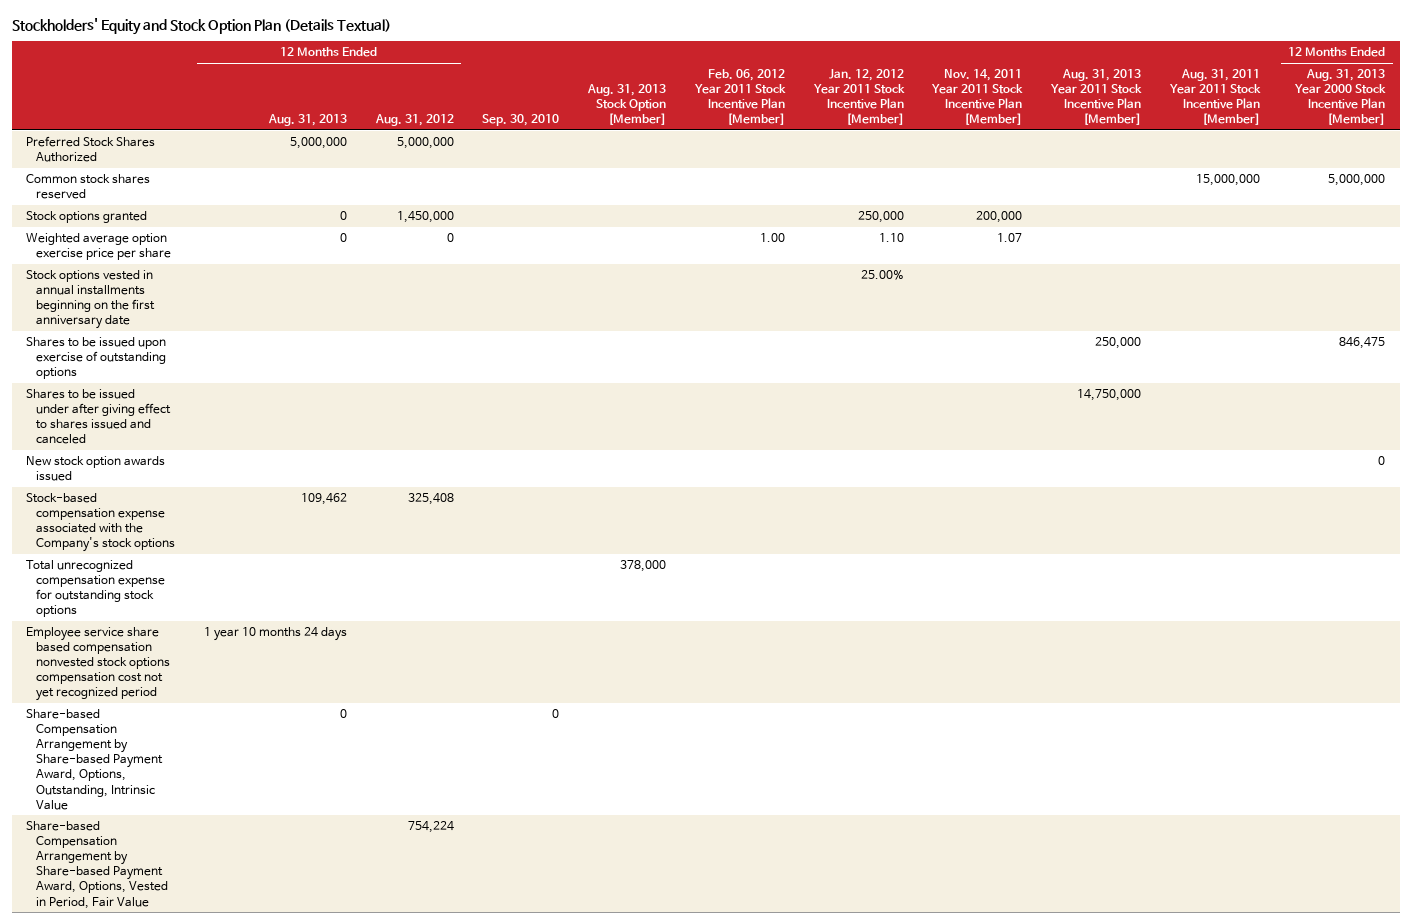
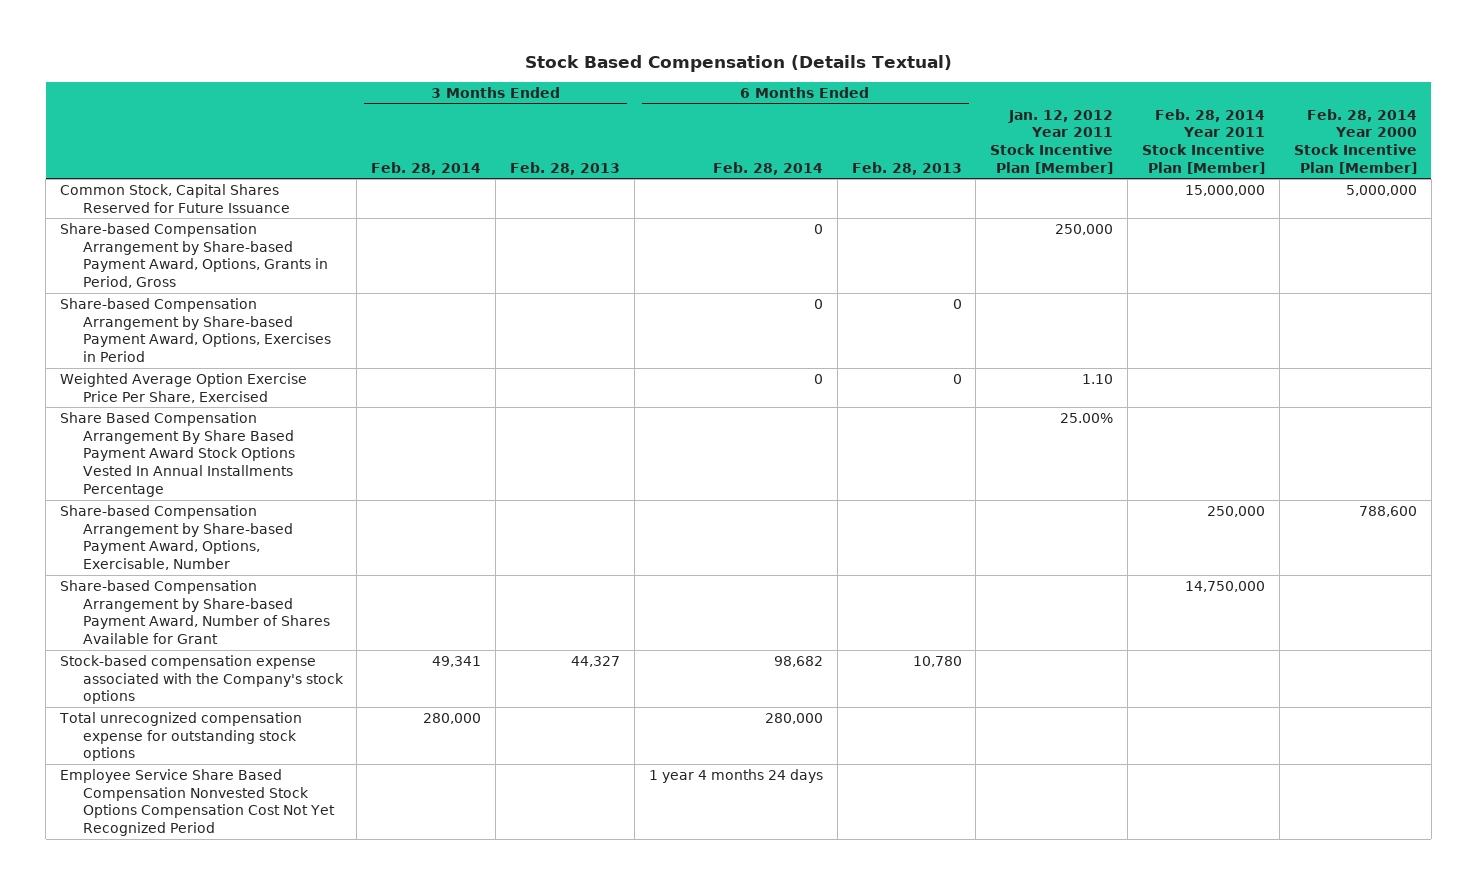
- Stockholders' Equity and Stock Option Plan (Details Textual)
+ Stock Based Compensation (Details Textual)
- | 12 Months Ended Aug. 31, 2013 | 12 Months Ended Aug. 31, 2012 | Sep. 30, 2010 | Aug. 31, 2013 Stock Option [Member] | Feb. 06, 2012 Year 2011 Stock Incentive Plan [Member] | Jan. 12, 2012 Year 2011 Stock Incentive Plan [Member] | Nov. 14, 2011 Year 2011 Stock Incentive Plan [Member] | Aug. 31, 2013 Year 2011 Stock Incentive Plan [Member] | Aug. 31, 2011 Year 2011 Stock Incentive Plan [Member] | 12 Months Ended Aug. 31, 2013 Year 2000 Stock Incentive Plan [Member]
+ | 3 Months Ended Feb. 28, 2014 | 3 Months Ended Feb. 28, 2013 | 6 Months Ended Feb. 28, 2014 | 6 Months Ended Feb. 28, 2013 | Jan. 12, 2012 Year 2011 Stock Incentive Plan [Member] | Feb. 28, 2014 Year 2011 Stock Incentive Plan [Member] | Feb. 28, 2014 Year 2000 Stock Incentive Plan [Member]
- Preferred Stock Shares Authorized | 5,000,000 | 5,000,000 | | | | | | | |
- Common stock shares reserved | | | | | | | | | 15,000,000 | 5,000,000
- Stock options granted | 0 | 1,450,000 | | | | 250,000 | 200,000 | | |
- Weighted average option exercise price per share | 0 | 0 | | | 1.00 | 1.10 | 1.07 | | |
- Stock options vested in annual installments beginning on the first anniversary date | | | | | | 25.00% | | | |
- Shares to be issued upon exercise of outstanding options | | | | | | | | 250,000 | | 846,475
- Shares to be issued under after giving effect to shares issued and canceled | | | | | | | | 14,750,000 | |
- New stock option awards issued | | | | | | | | | | 0
+ Common Stock, Capital Shares Reserved for Future Issuance | | | | | | 15,000,000 | 5,000,000
+ Share-based Compensation Arrangement by Share-based Payment Award, Options, Grants in Period, Gross | | | 0 | | 250,000 | |
+ Share-based Compensation Arrangement by Share-based Payment Award, Options, Exercises in Period | | | 0 | 0 | | |
+ Weighted Average Option Exercise Price Per Share, Exercised | | | 0 | 0 | 1.10 | |
+ Share Based Compensation Arrangement By Share Based Payment Award Stock Options Vested In Annual Installments Percentage | | | | | 25.00% | |
+ Share-based Compensation Arrangement by Share-based Payment Award, Options, Exercisable, Number | | | | | | 250,000 | 788,600
+ Share-based Compensation Arrangement by Share-based Payment Award, Number of Shares Available for Grant | | | | | | 14,750,000 |
- Employee service share based compensation nonvested stock options compensation cost not yet recognized period | 1 year 10 months 24 days | | | | | | | | |
- Share-based Compensation Arrangement by Share-based Payment Award, Options, Outstanding, Intrinsic Value | 0 | | 0 | | | | | | |
- Share-based Compensation Arrangement by Share-based Payment Award, Options, Vested in Period, Fair Value | | 754,224 | | | | | | | |
+ Employee Service Share Based Compensation Nonvested Stock Options Compensation Cost Not Yet Recognized Period | | | 1 year 4 months 24 days | | | |

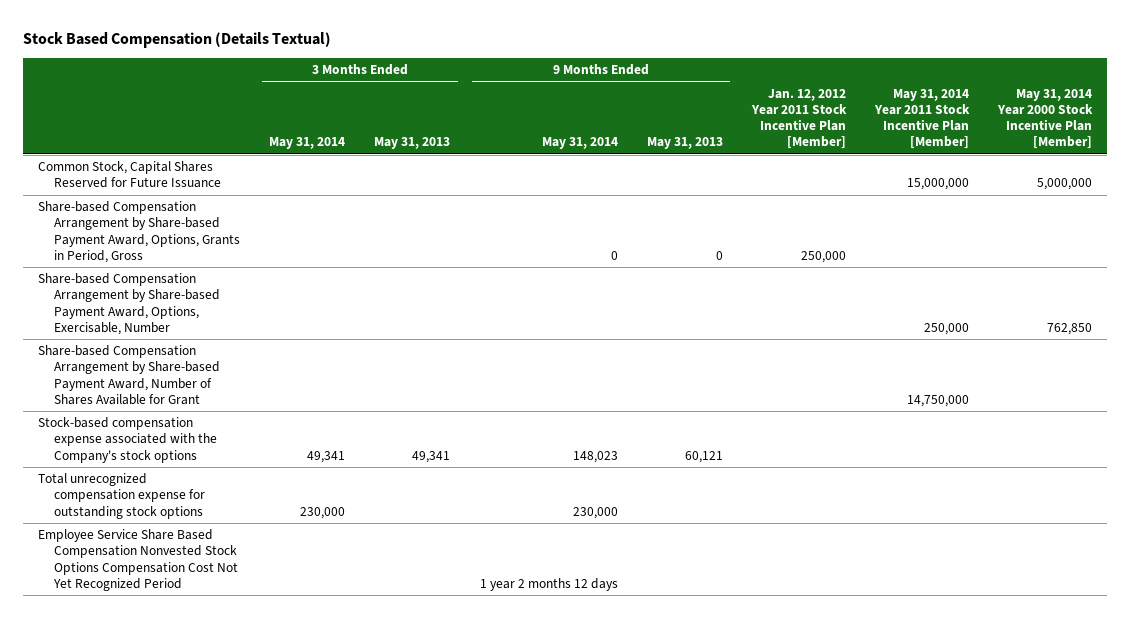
- | 3 Months Ended Feb. 28, 2014 | 3 Months Ended Feb. 28, 2013 | 6 Months Ended Feb. 28, 2014 | 6 Months Ended Feb. 28, 2013 | Jan. 12, 2012 Year 2011 Stock Incentive Plan [Member] | Feb. 28, 2014 Year 2011 Stock Incentive Plan [Member] | Feb. 28, 2014 Year 2000 Stock Incentive Plan [Member]
+ | 3 Months Ended May 31, 2014 | 3 Months Ended May 31, 2013 | 9 Months Ended May 31, 2014 | 9 Months Ended May 31, 2013 | Jan. 12, 2012 Year 2011 Stock Incentive Plan [Member] | May 31, 2014 Year 2011 Stock Incentive Plan [Member] | May 31, 2014 Year 2000 Stock Incentive Plan [Member]
- Share-based Compensation Arrangement by Share-based Payment Award, Options, Exercises in Period | | | 0 | 0 | | |
- Weighted Average Option Exercise Price Per Share, Exercised | | | 0 | 0 | 1.10 | |
- Share Based Compensation Arrangement By Share Based Payment Award Stock Options Vested In Annual Installments Percentage | | | | | 25.00% | |

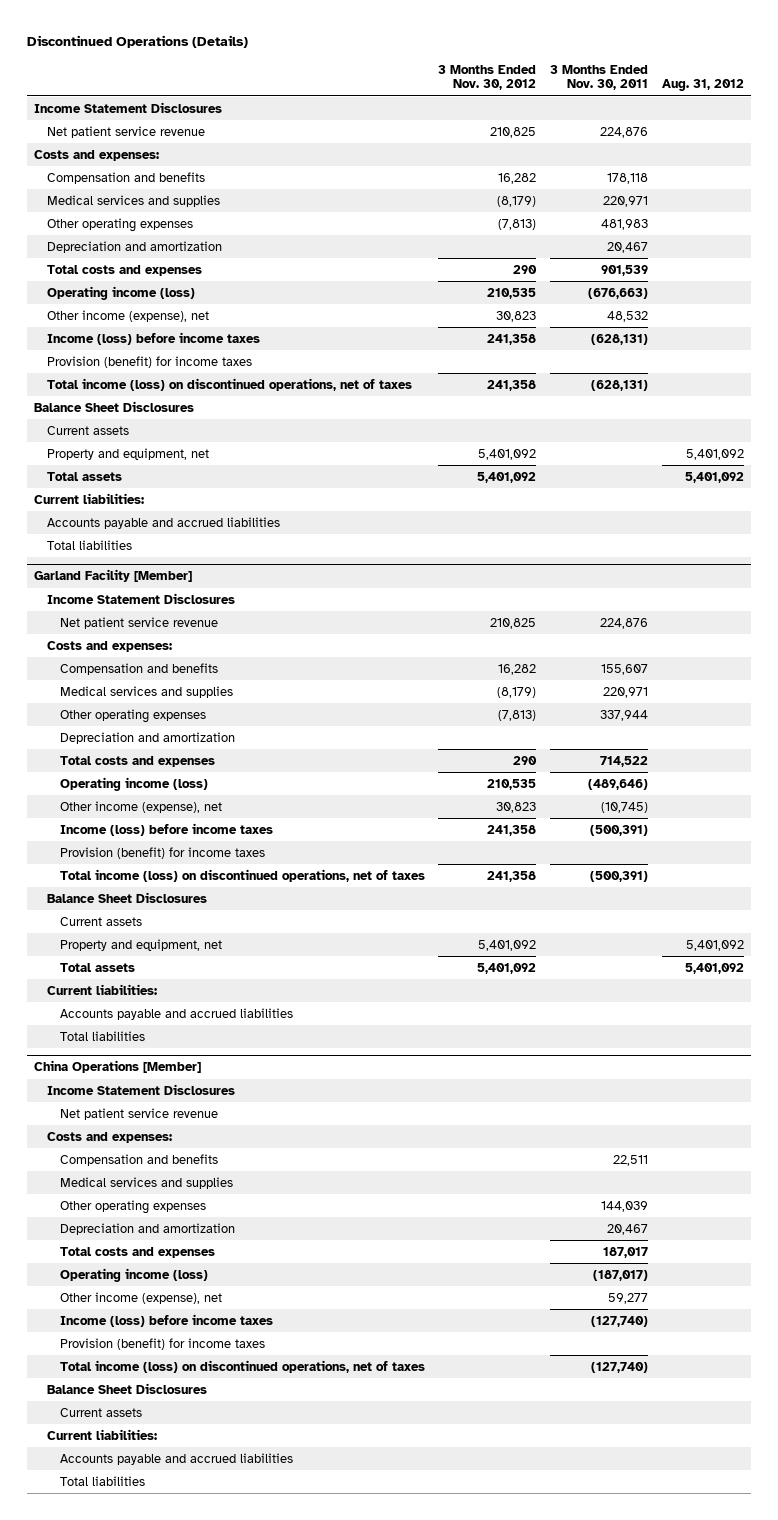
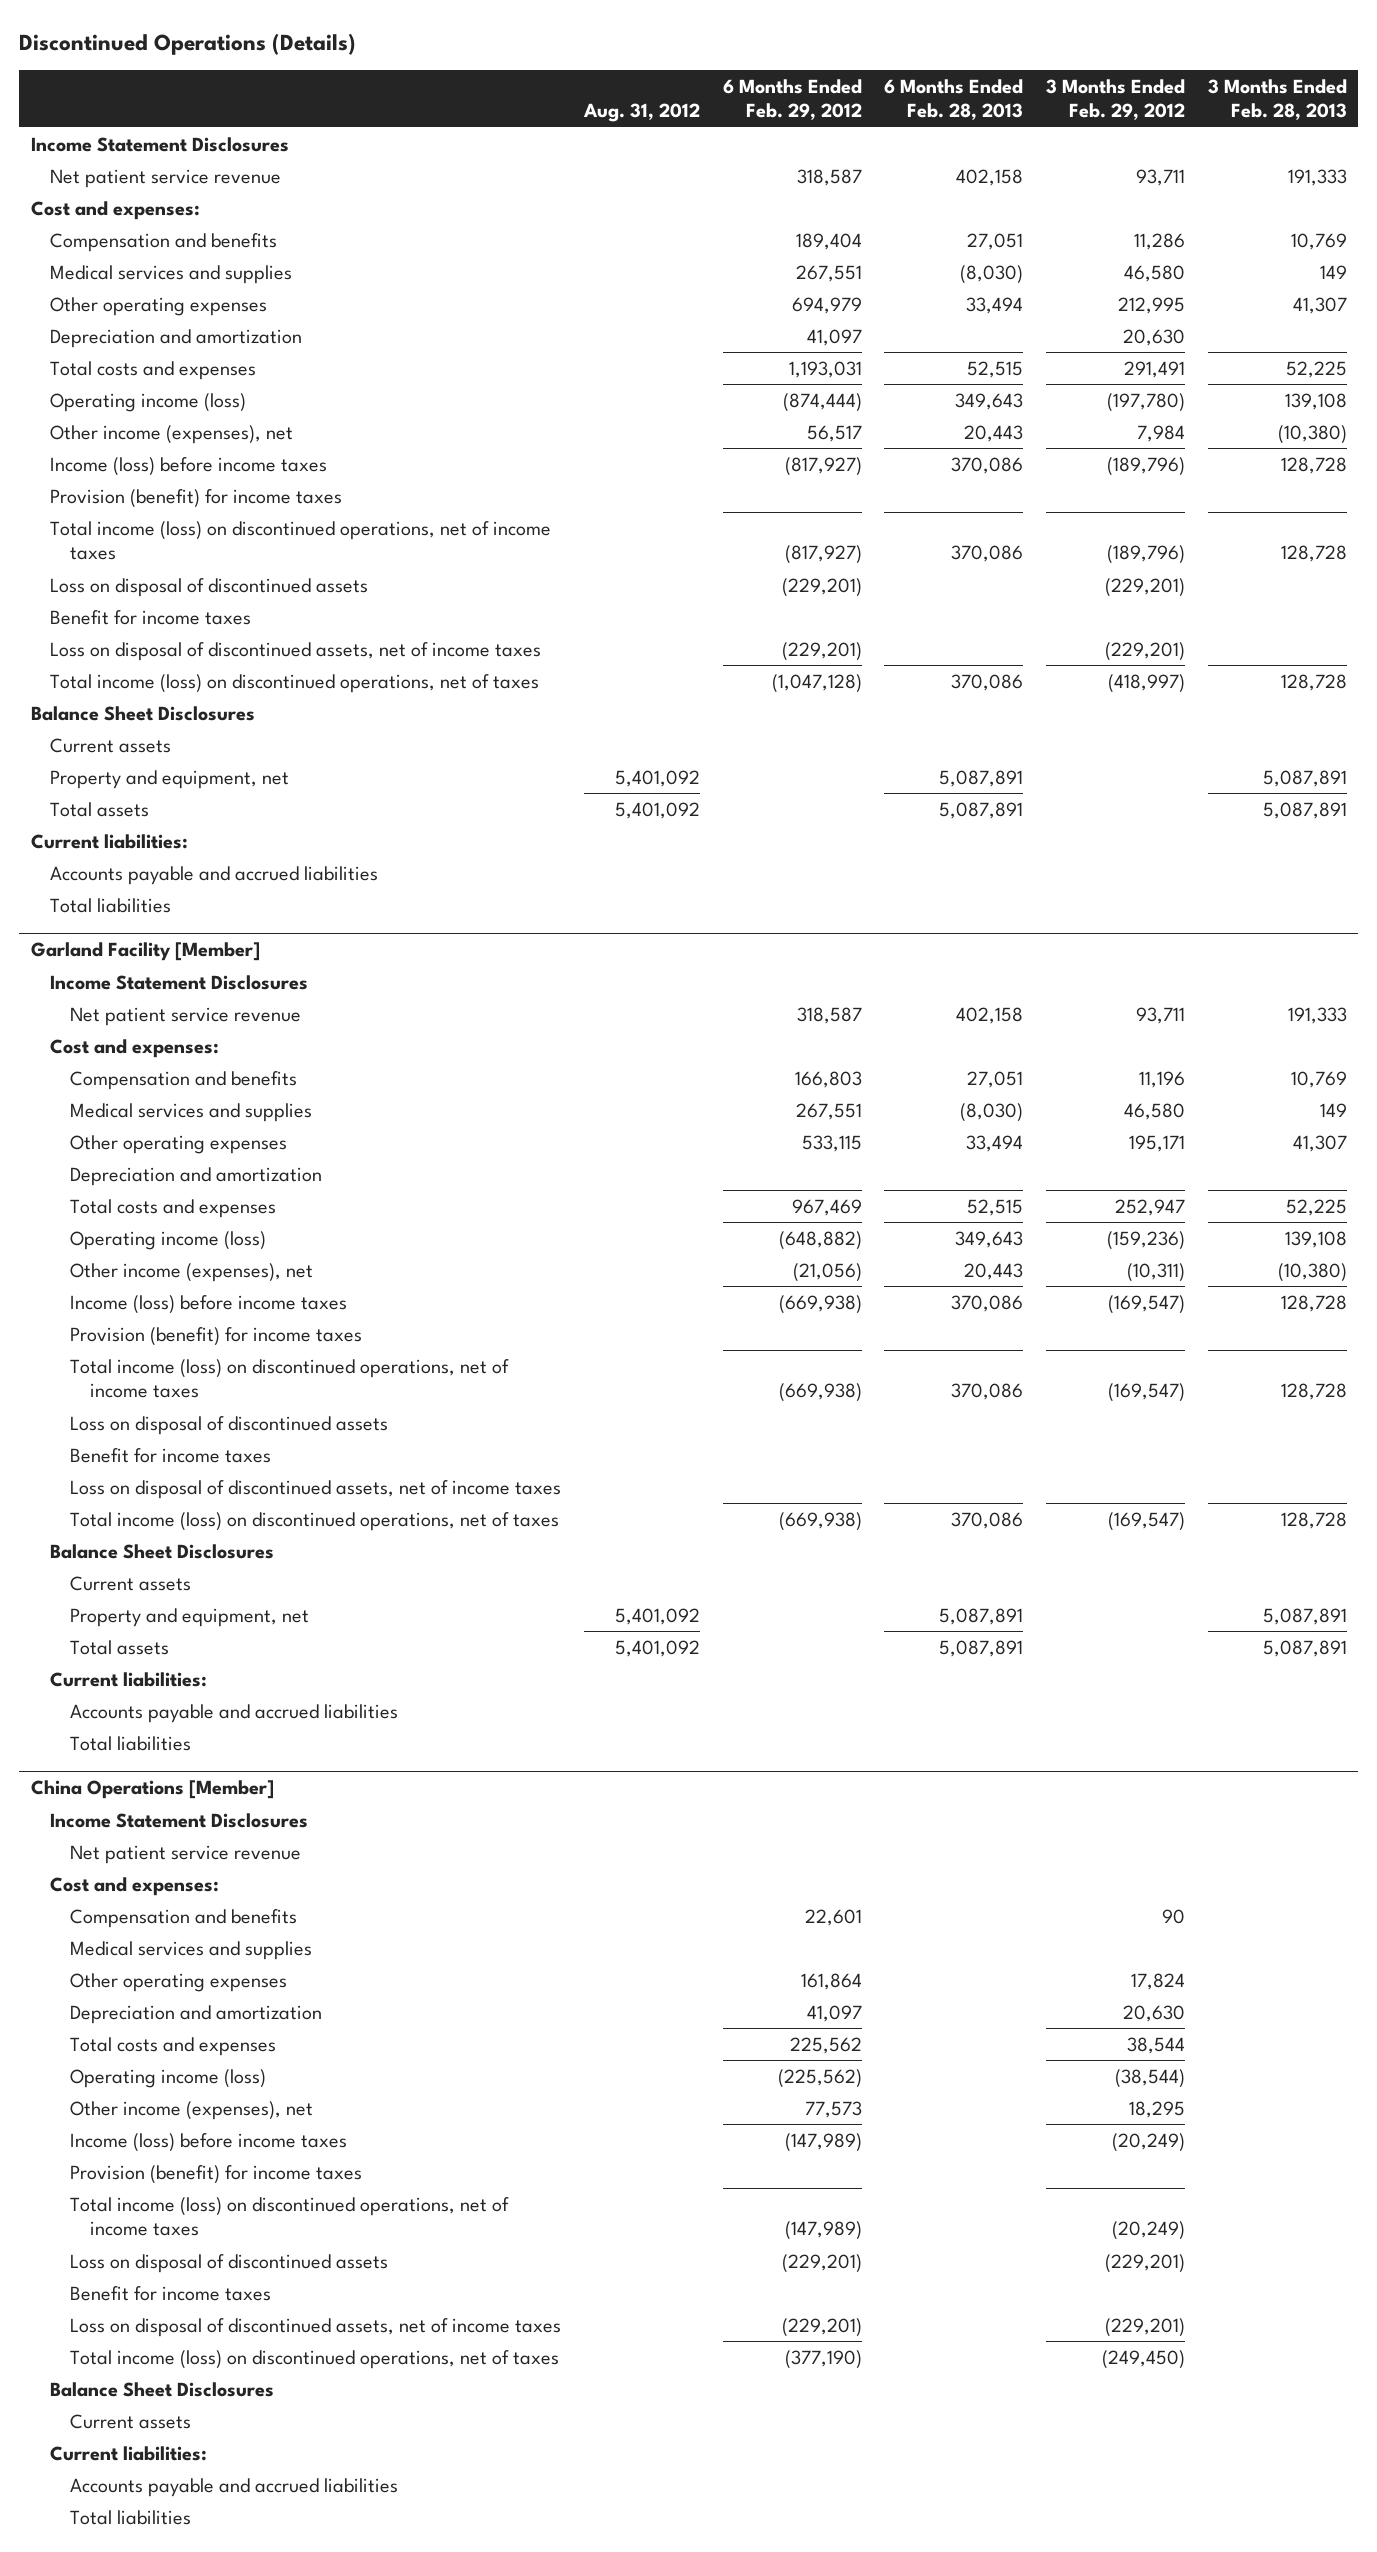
- | 3 Months Ended Nov. 30, 2012 | 3 Months Ended Nov. 30, 2011 | Aug. 31, 2012
+ | Aug. 31, 2012 | 6 Months Ended Feb. 29, 2012 | 6 Months Ended Feb. 28, 2013 | 3 Months Ended Feb. 29, 2012 | 3 Months Ended Feb. 28, 2013
- Costs and expenses:
+ Cost and expenses:
- Other income (expense), net | 30,823 | 48,532 |
+ Other income (expenses), net | | 56,517 | 20,443 | 7,984 | (10,380)
+ Total income (loss) on discontinued operations, net of income taxes | | (817,927) | 370,086 | (189,796) | 128,728
+ Loss on disposal of discontinued assets | | (229,201) | | (229,201) |
+ Benefit for income taxes
+ Loss on disposal of discontinued assets, net of income taxes | | (229,201) | | (229,201) |
@ Garland Facility [Member]
- Costs and expenses:
+ Cost and expenses:
- Other income (expense), net | 30,823 | (10,745) |
+ Other income (expenses), net | | (21,056) | 20,443 | (10,311) | (10,380)
+ Total income (loss) on discontinued operations, net of income taxes | | (669,938) | 370,086 | (169,547) | 128,728
+ Loss on disposal of discontinued assets
+ Benefit for income taxes
+ Loss on disposal of discontinued assets, net of income taxes
@ China Operations [Member]
- Costs and expenses:
+ Cost and expenses:
- Other income (expense), net | | 59,277 |
+ Other income (expenses), net | | 77,573 | | 18,295 |
+ Total income (loss) on discontinued operations, net of income taxes | | (147,989) | | (20,249) |
+ Loss on disposal of discontinued assets | | (229,201) | | (229,201) |
+ Benefit for income taxes
+ Loss on disposal of discontinued assets, net of income taxes | | (229,201) | | (229,201) |

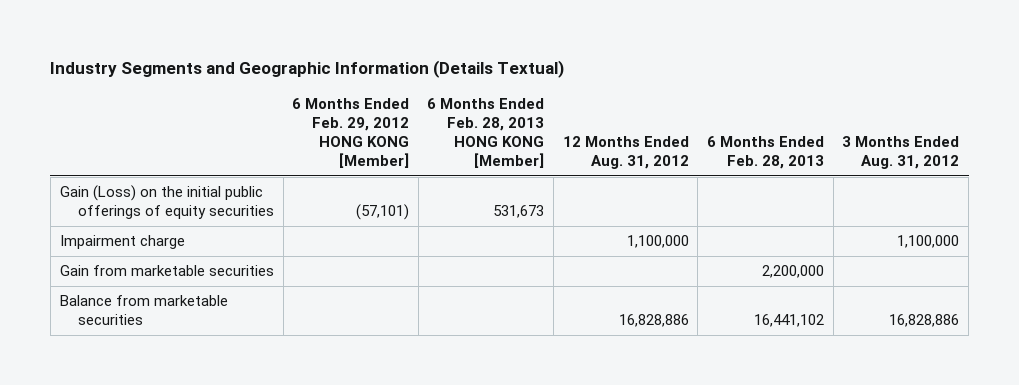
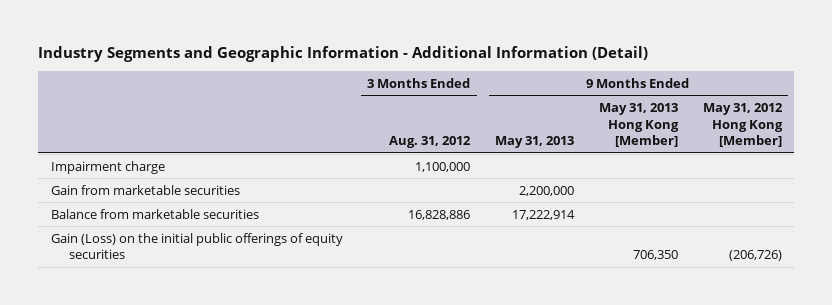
- Industry Segments and Geographic Information (Details Textual)
+ Industry Segments and Geographic Information - Additional Information (Detail)
- | 6 Months Ended Feb. 29, 2012 HONG KONG [Member] | 6 Months Ended Feb. 28, 2013 HONG KONG [Member] | 12 Months Ended Aug. 31, 2012 | 6 Months Ended Feb. 28, 2013 | 3 Months Ended Aug. 31, 2012
+ | 3 Months Ended Aug. 31, 2012 | 9 Months Ended May 31, 2013 | 9 Months Ended May 31, 2013 Hong Kong [Member] | 9 Months Ended May 31, 2012 Hong Kong [Member]
moved down: Gain (Loss) on the initial public offerings of equity securities | | | 706,350 | (206,726)

